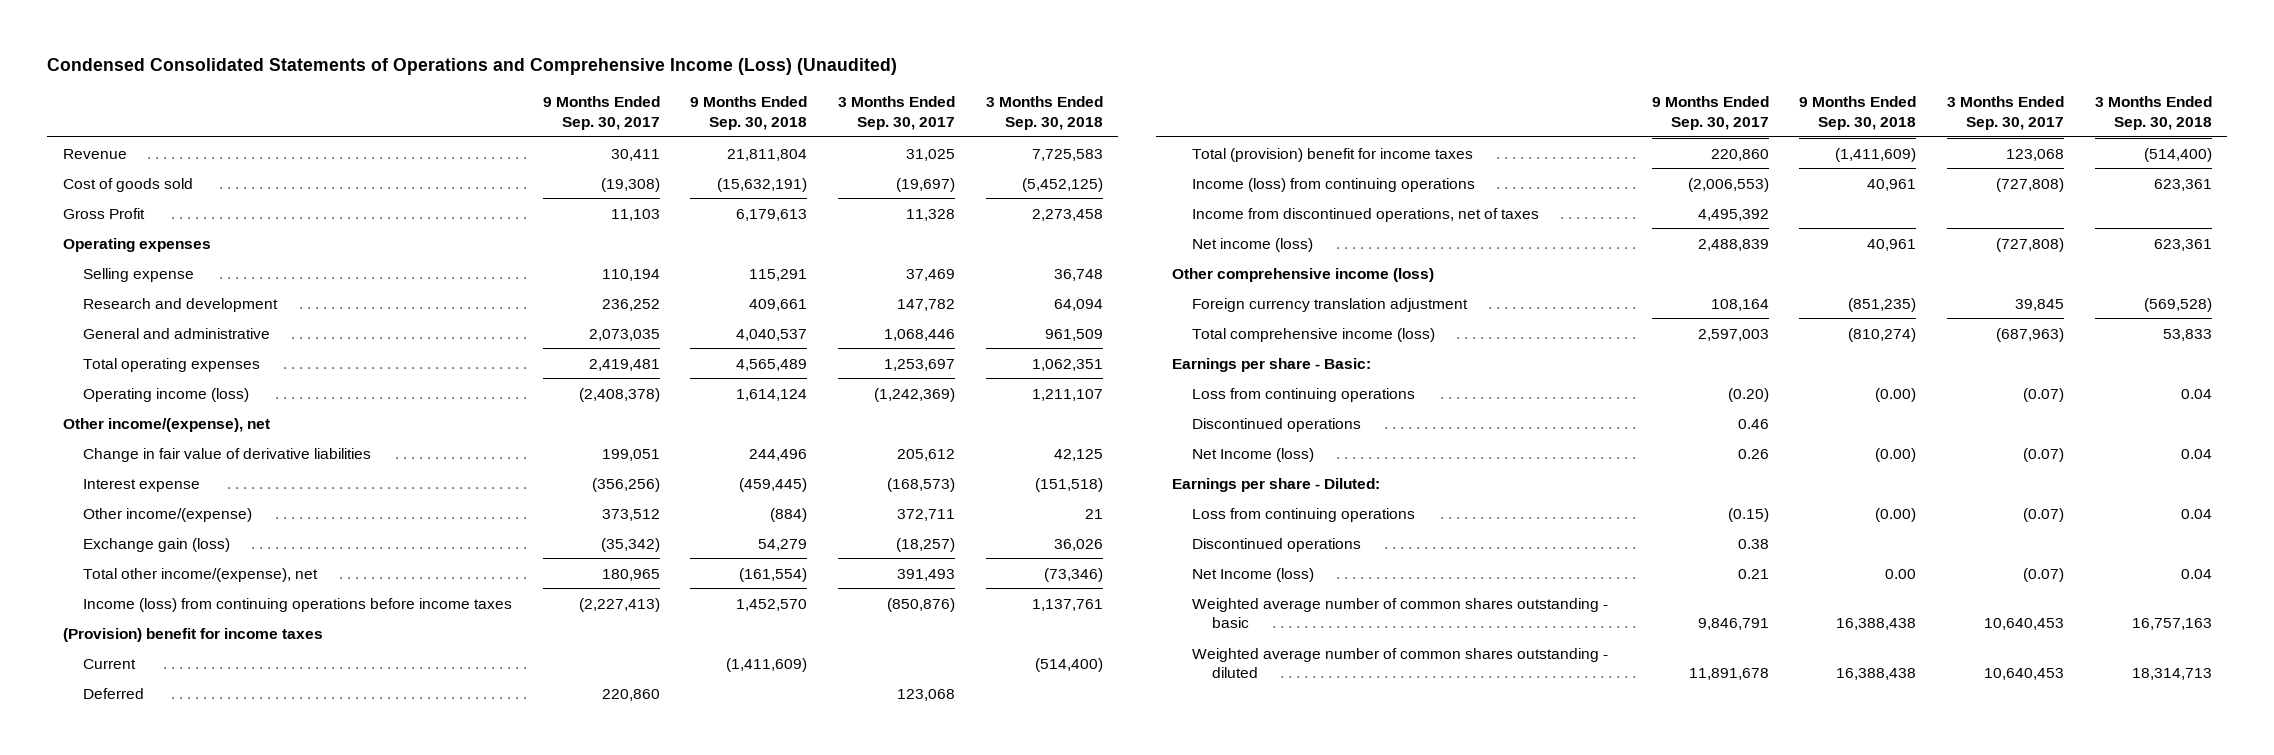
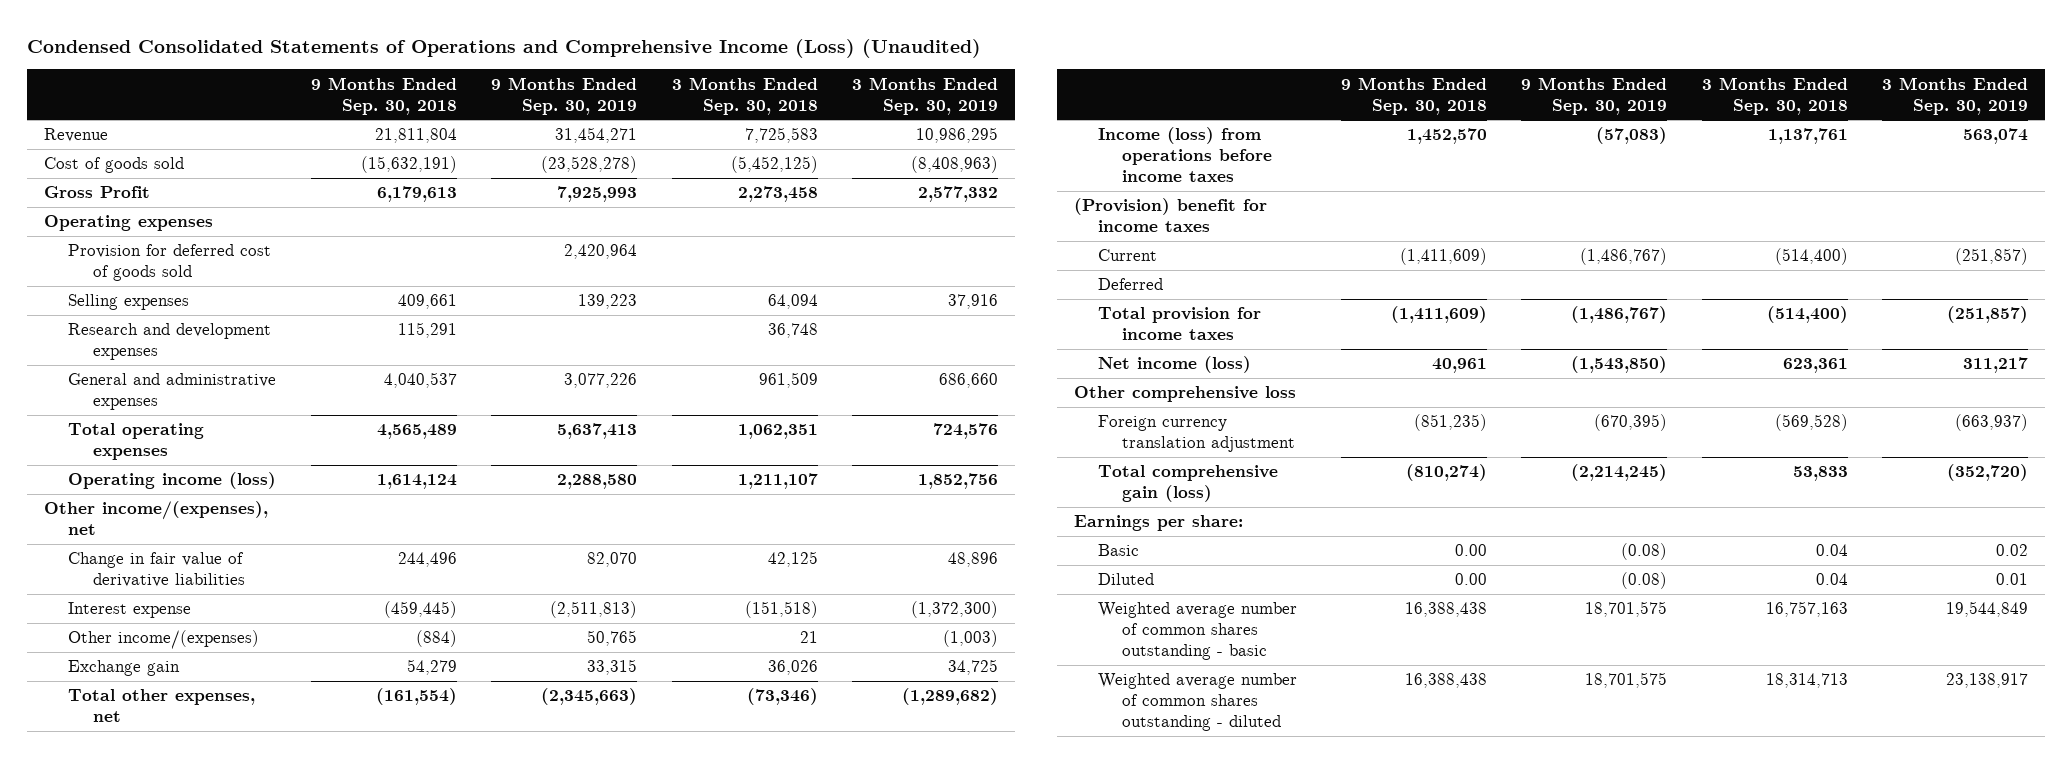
- | 9 Months Ended Sep. 30, 2017 | 9 Months Ended Sep. 30, 2018 | 3 Months Ended Sep. 30, 2017 | 3 Months Ended Sep. 30, 2018
+ | 9 Months Ended Sep. 30, 2018 | 9 Months Ended Sep. 30, 2019 | 3 Months Ended Sep. 30, 2018 | 3 Months Ended Sep. 30, 2019
- Selling expense | 110,194 | 115,291 | 37,469 | 36,748
- Research and development | 236,252 | 409,661 | 147,782 | 64,094
- General and administrative | 2,073,035 | 4,040,537 | 1,068,446 | 961,509
+ Provision for deferred cost of goods sold | | 2,420,964 | |
+ Selling expenses | 409,661 | 139,223 | 64,094 | 37,916
+ Research and development expenses | 115,291 | | 36,748 |
+ General and administrative expenses | 4,040,537 | 3,077,226 | 961,509 | 686,660
- Other income/(expense), net
+ Other income/(expenses), net
- Other income/(expense) | 373,512 | (884) | 372,711 | 21
- Exchange gain (loss) | (35,342) | 54,279 | (18,257) | 36,026
- Total other income/(expense), net | 180,965 | (161,554) | 391,493 | (73,346)
- Income (loss) from continuing operations before income taxes | (2,227,413) | 1,452,570 | (850,876) | 1,137,761
+ Other income/(expenses) | (884) | 50,765 | 21 | (1,003)
+ Exchange gain | 54,279 | 33,315 | 36,026 | 34,725
+ Total other expenses, net | (161,554) | (2,345,663) | (73,346) | (1,289,682)
+ Income (loss) from operations before income taxes | 1,452,570 | (57,083) | 1,137,761 | 563,074
- Total (provision) benefit for income taxes | 220,860 | (1,411,609) | 123,068 | (514,400)
- Income (loss) from continuing operations | (2,006,553) | 40,961 | (727,808) | 623,361
- Income from discontinued operations, net of taxes | 4,495,392 | | |
+ Total provision for income taxes | (1,411,609) | (1,486,767) | (514,400) | (251,857)
- Other comprehensive income (loss)
+ Other comprehensive loss
- Total comprehensive income (loss) | 2,597,003 | (810,274) | (687,963) | 53,833
- Earnings per share - Basic:
- Loss from continuing operations | (0.20) | (0.00) | (0.07) | 0.04
- Discontinued operations | 0.46 | | |
- Net Income (loss) | 0.26 | (0.00) | (0.07) | 0.04
- Earnings per share - Diluted:
- Loss from continuing operations | (0.15) | (0.00) | (0.07) | 0.04
- Discontinued operations | 0.38 | | |
- Net Income (loss) | 0.21 | 0.00 | (0.07) | 0.04
+ Total comprehensive gain (loss) | (810,274) | (2,214,245) | 53,833 | (352,720)
+ Earnings per share:
+ Basic | 0.00 | (0.08) | 0.04 | 0.02
+ Diluted | 0.00 | (0.08) | 0.04 | 0.01

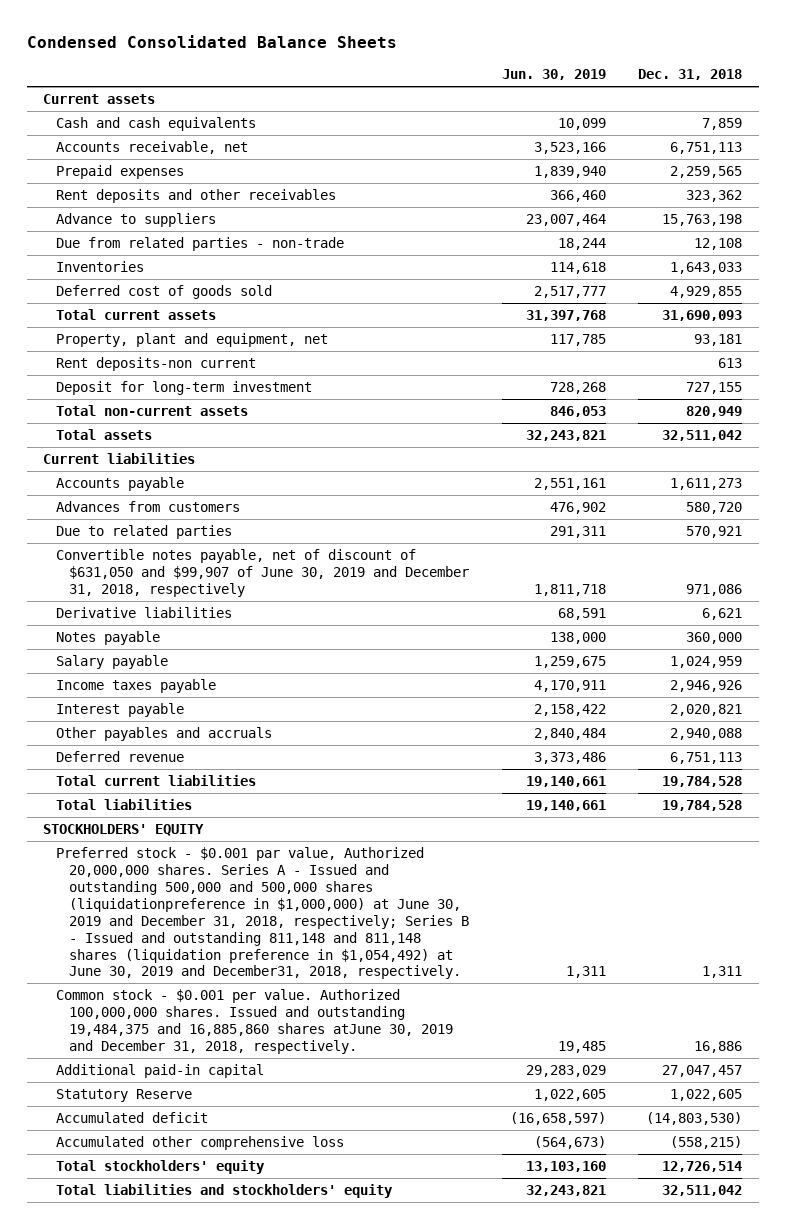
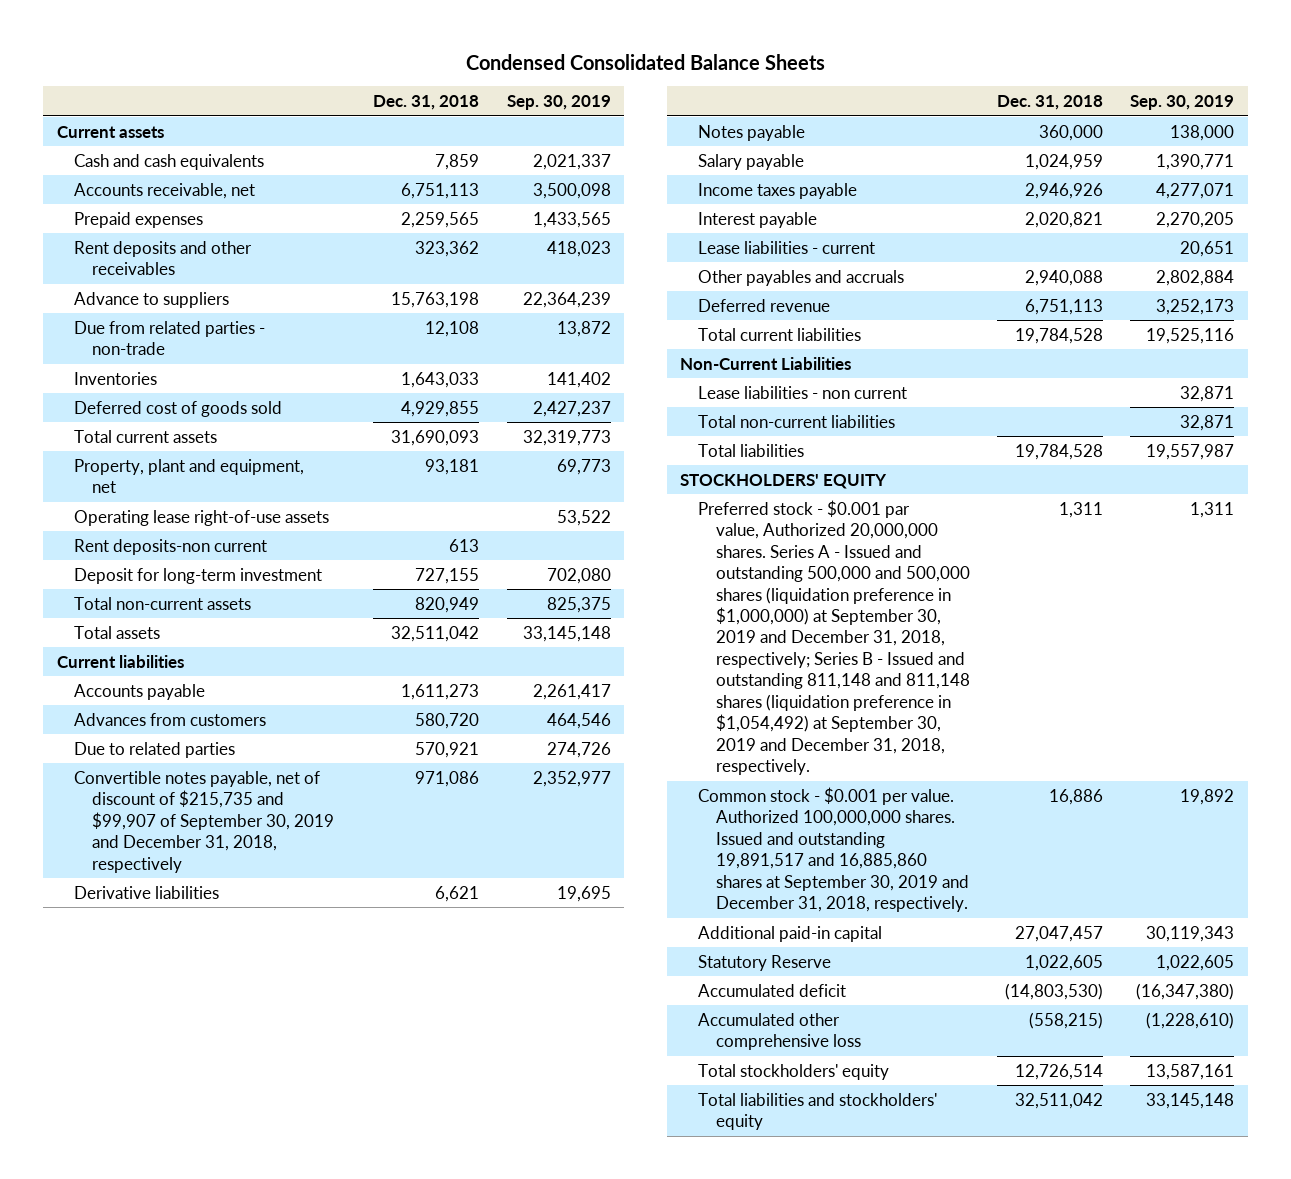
- | Jun. 30, 2019 | Dec. 31, 2018
+ | Dec. 31, 2018 | Sep. 30, 2019
+ Operating lease right-of-use assets | | 53,522
- Convertible notes payable, net of discount of $631,050 and $99,907 of June 30, 2019 and December 31, 2018, respectively | 1,811,718 | 971,086
+ Convertible notes payable, net of discount of $215,735 and $99,907 of September 30, 2019 and December 31, 2018, respectively | 971,086 | 2,352,977
+ Lease liabilities - current | | 20,651
+ Non-Current Liabilities
+ Lease liabilities - non current | | 32,871
+ Total non-current liabilities | | 32,871
- Preferred stock - $0.001 par value, Authorized 20,000,000 shares. Series A - Issued and outstanding 500,000 and 500,000 shares (liquidationpreference in $1,000,000) at June 30, 2019 and December 31, 2018, respectively; Series B - Issued and outstanding 811,148 and 811,148 shares (liquidation preference in $1,054,492) at June 30, 2019 and December31, 2018, respectively. | 1,311 | 1,311
- Common stock - $0.001 per value. Authorized 100,000,000 shares. Issued and outstanding 19,484,375 and 16,885,860 shares atJune 30, 2019 and December 31, 2018, respectively. | 19,485 | 16,886
+ Preferred stock - $0.001 par value, Authorized 20,000,000 shares. Series A - Issued and outstanding 500,000 and 500,000 shares (liquidation preference in $1,000,000) at September 30, 2019 and December 31, 2018, respectively; Series B - Issued and outstanding 811,148 and 811,148 shares (liquidation preference in $1,054,492) at September 30, 2019 and December 31, 2018, respectively. | 1,311 | 1,311
+ Common stock - $0.001 per value. Authorized 100,000,000 shares. Issued and outstanding 19,891,517 and 16,885,860 shares at September 30, 2019 and December 31, 2018, respectively. | 16,886 | 19,892

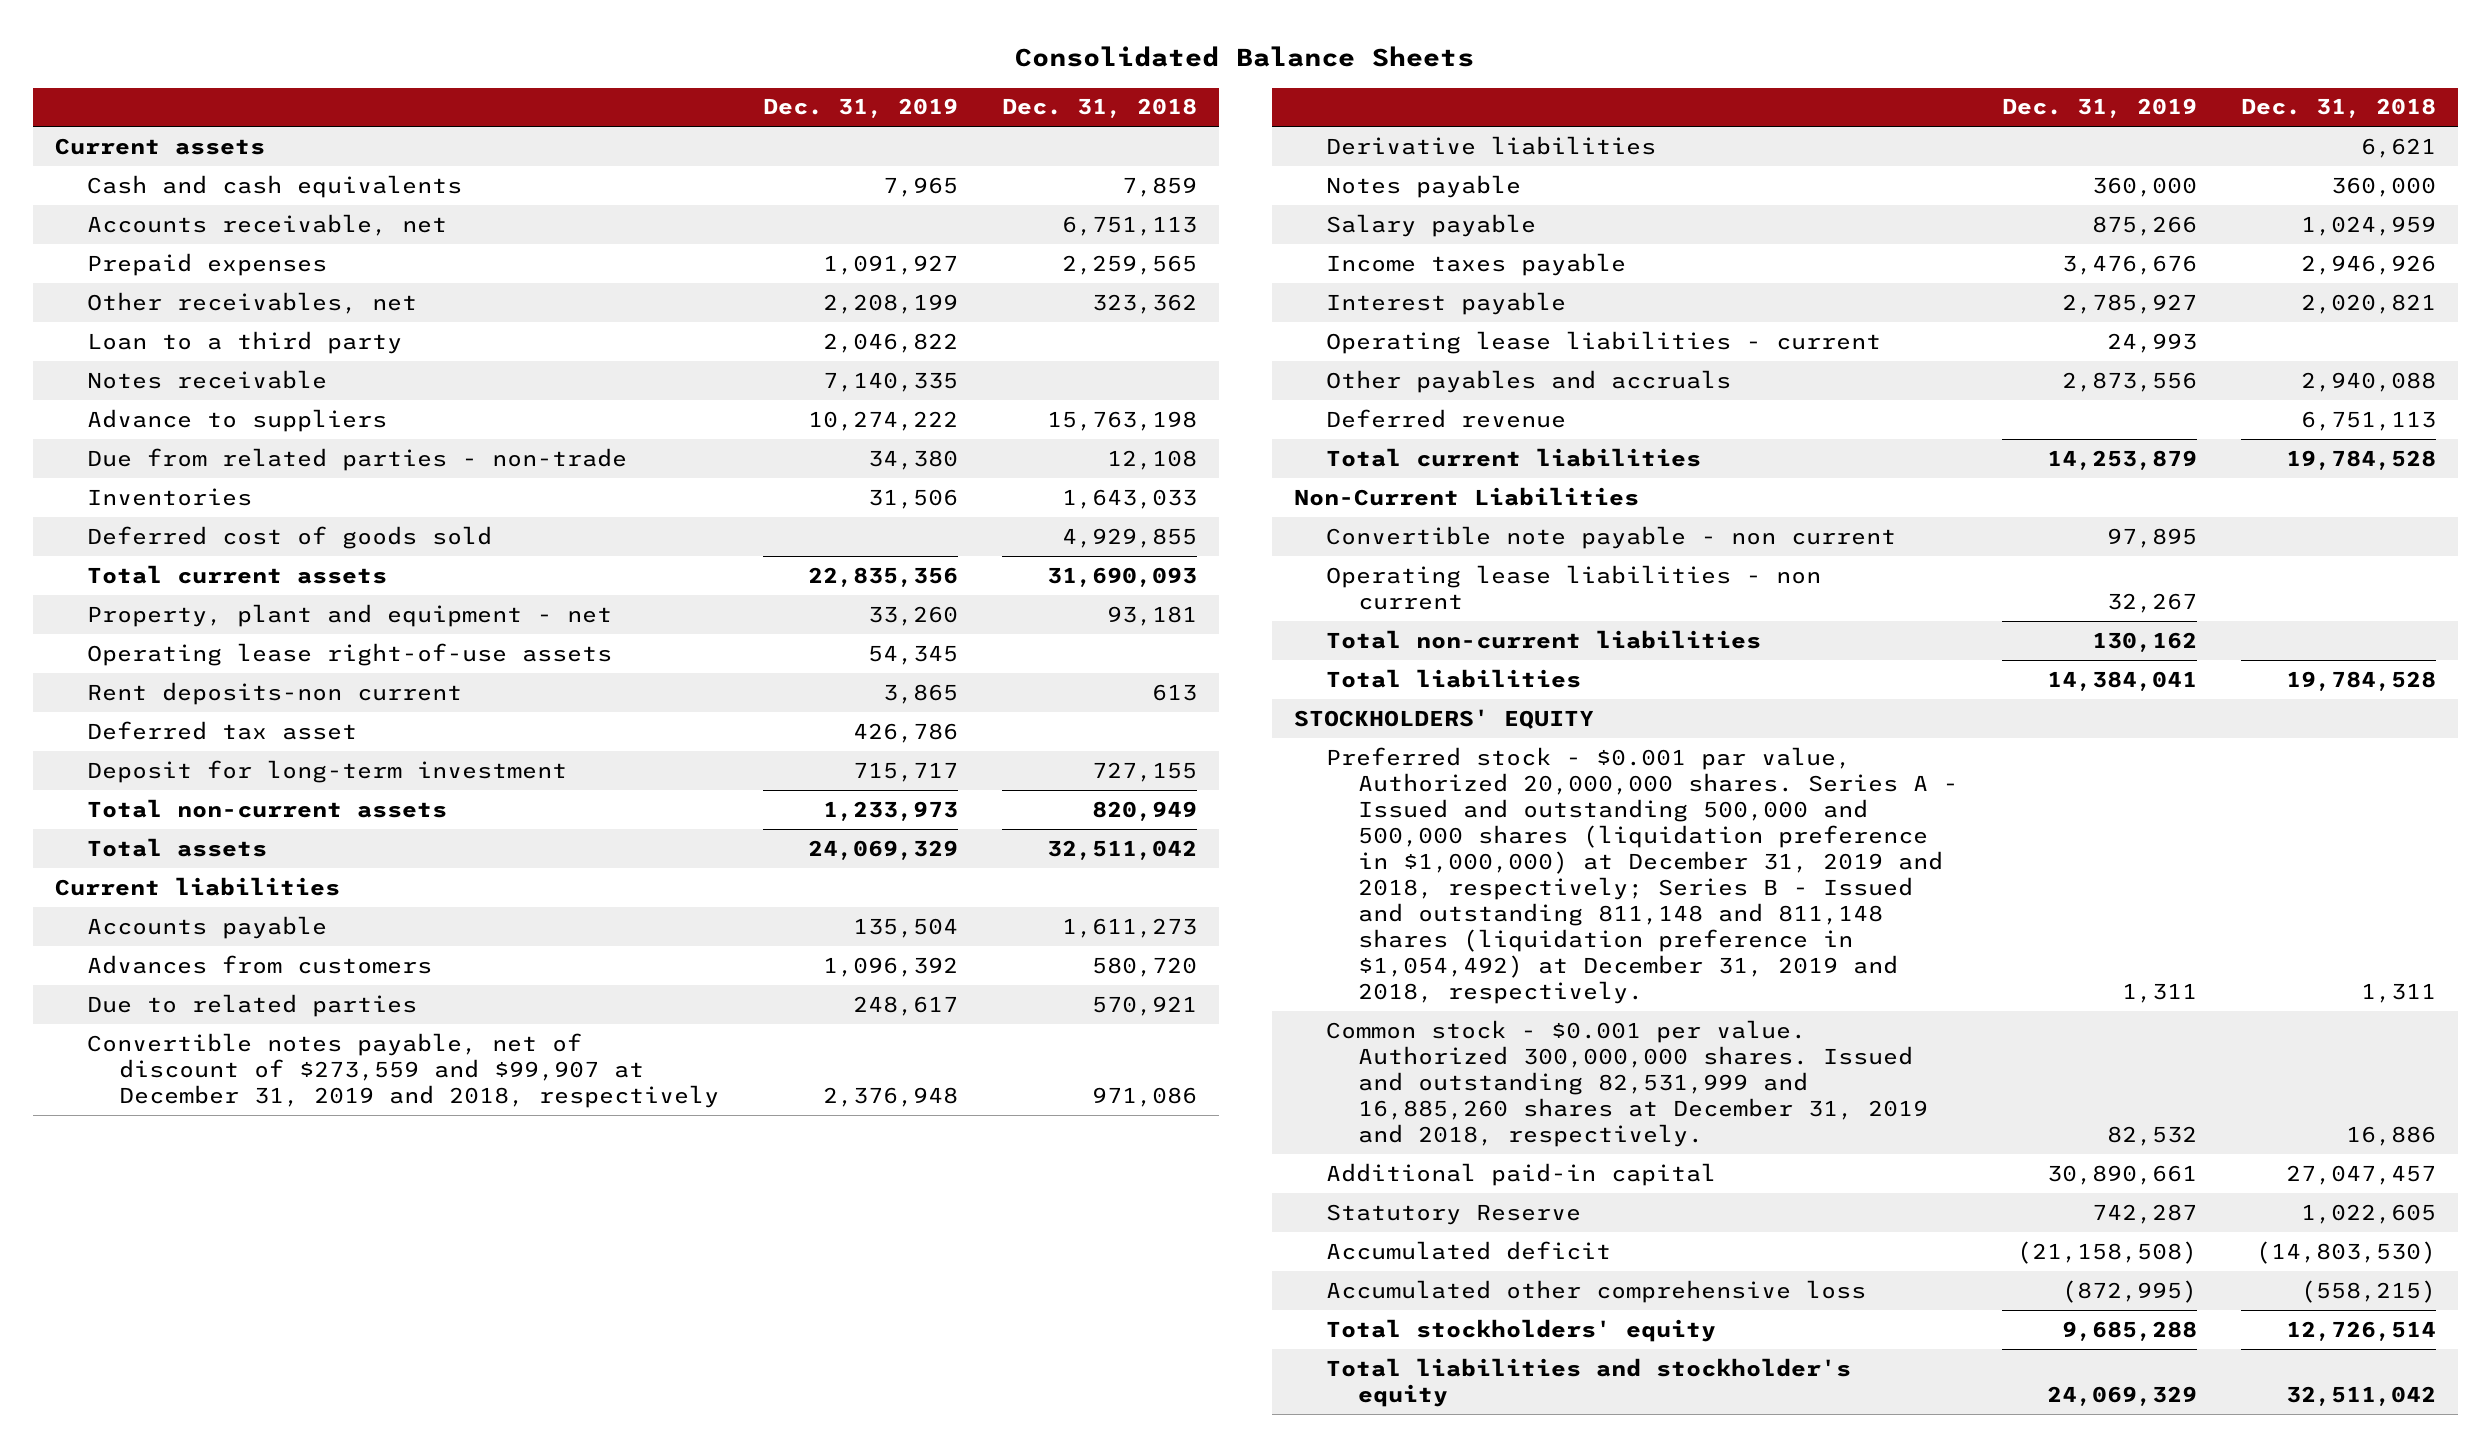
- Condensed Consolidated Balance Sheets
+ Consolidated Balance Sheets
- | Dec. 31, 2018 | Sep. 30, 2019
+ | Dec. 31, 2019 | Dec. 31, 2018
- Rent deposits and other receivables | 323,362 | 418,023
+ Other receivables, net | 2,208,199 | 323,362
+ Loan to a third party | 2,046,822 |
+ Notes receivable | 7,140,335 |
- Property, plant and equipment, net | 93,181 | 69,773
+ Property, plant and equipment - net | 33,260 | 93,181
+ Deferred tax asset | 426,786 |
- Convertible notes payable, net of discount of $215,735 and $99,907 of September 30, 2019 and December 31, 2018, respectively | 971,086 | 2,352,977
+ Convertible notes payable, net of discount of $273,559 and $99,907 at December 31, 2019 and 2018, respectively | 2,376,948 | 971,086
- Lease liabilities - current | | 20,651
+ Operating lease liabilities - current | 24,993 |
- Lease liabilities - non current | | 32,871
+ Convertible note payable - non current | 97,895 |
+ Operating lease liabilities - non current | 32,267 |
- Preferred stock - $0.001 par value, Authorized 20,000,000 shares. Series A - Issued and outstanding 500,000 and 500,000 shares (liquidation preference in $1,000,000) at September 30, 2019 and December 31, 2018, respectively; Series B - Issued and outstanding 811,148 and 811,148 shares (liquidation preference in $1,054,492) at September 30, 2019 and December 31, 2018, respectively. | 1,311 | 1,311
- Common stock - $0.001 per value. Authorized 100,000,000 shares. Issued and outstanding 19,891,517 and 16,885,860 shares at September 30, 2019 and December 31, 2018, respectively. | 16,886 | 19,892
+ Preferred stock - $0.001 par value, Authorized 20,000,000 shares. Series A - Issued and outstanding 500,000 and 500,000 shares (liquidation preference in $1,000,000) at December 31, 2019 and 2018, respectively; Series B - Issued and outstanding 811,148 and 811,148 shares (liquidation preference in $1,054,492) at December 31, 2019 and 2018, respectively. | 1,311 | 1,311
+ Common stock - $0.001 per value. Authorized 300,000,000 shares. Issued and outstanding 82,531,999 and 16,885,260 shares at December 31, 2019 and 2018, respectively. | 82,532 | 16,886
- Total liabilities and stockholders' equity | 32,511,042 | 33,145,148
+ Total liabilities and stockholder's equity | 24,069,329 | 32,511,042

